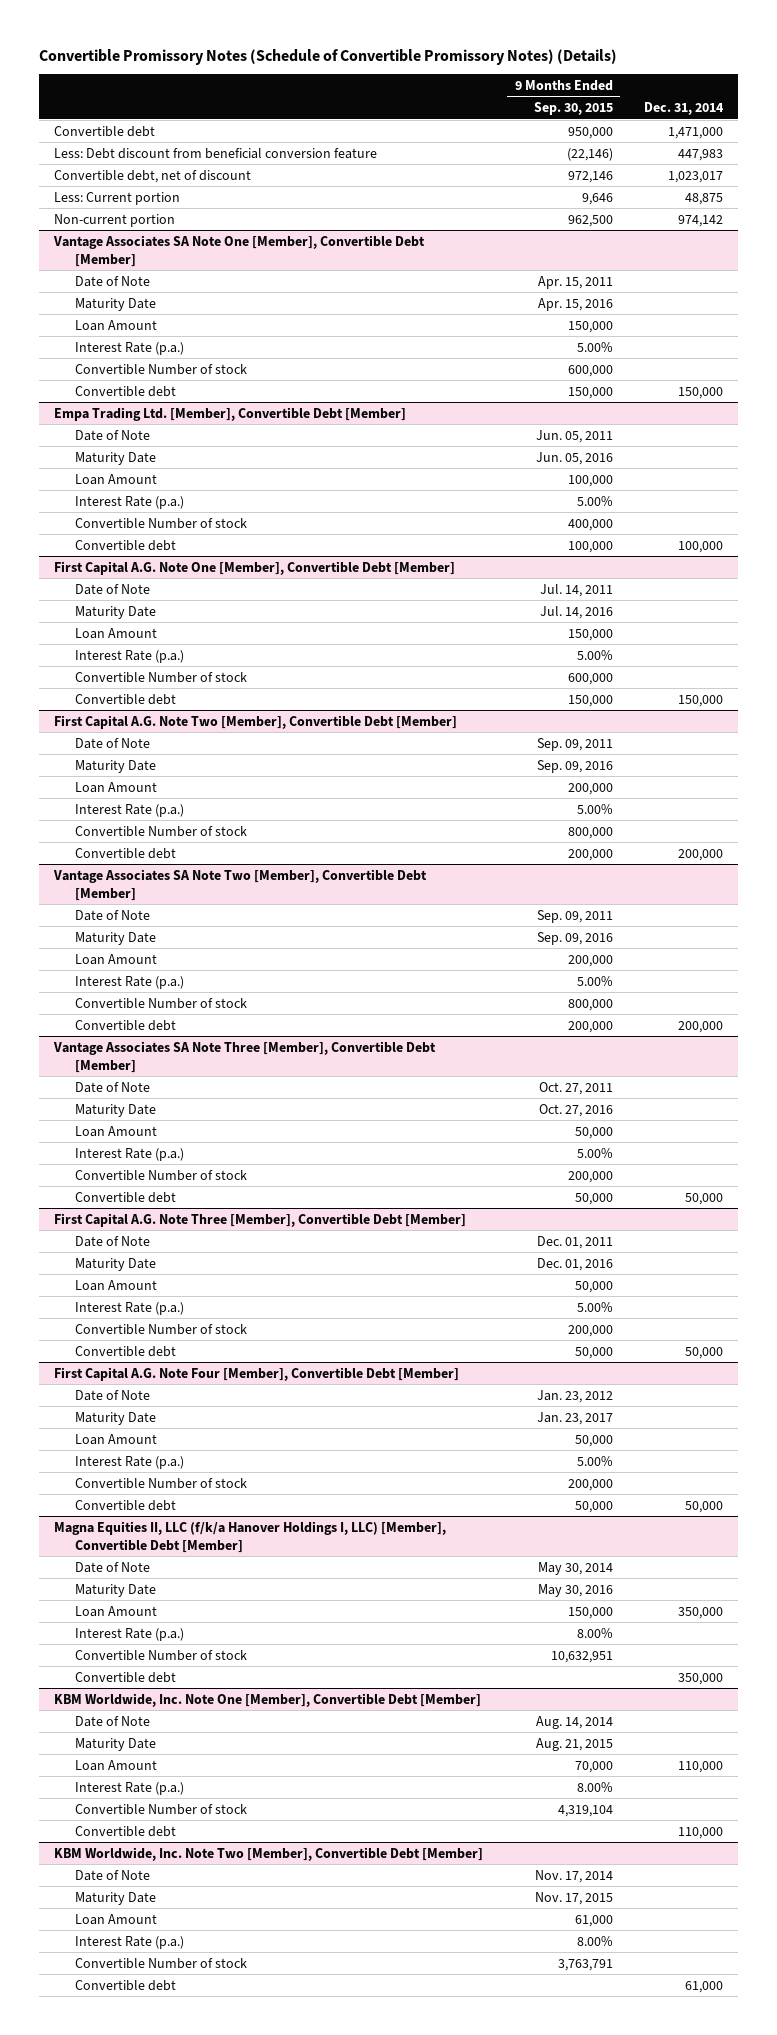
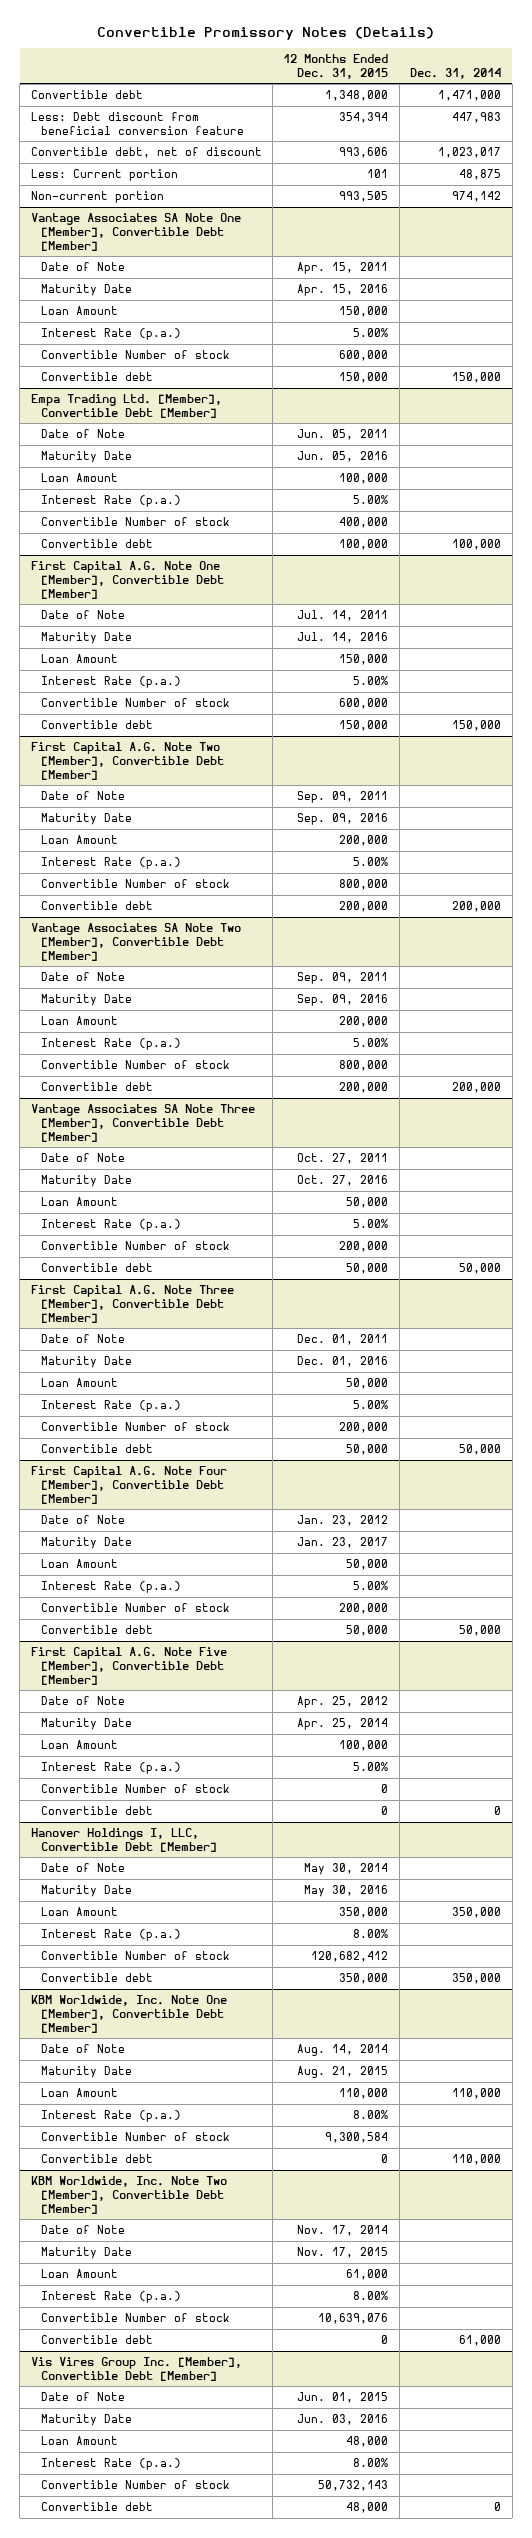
- Convertible Promissory Notes (Schedule of Convertible Promissory Notes) (Details)
+ Convertible Promissory Notes (Details)
- | 9 Months Ended Sep. 30, 2015 | Dec. 31, 2014
+ | 12 Months Ended Dec. 31, 2015 | Dec. 31, 2014
- Magna Equities II, LLC (f/k/a Hanover Holdings I, LLC) [Member], Convertible Debt [Member]
+ First Capital A.G. Note Five [Member], Convertible Debt [Member]
+ Date of Note | Apr. 25, 2012 |
+ Maturity Date | Apr. 25, 2014 |
+ Loan Amount | 100,000 |
+ Interest Rate (p.a.) | 5.00% |
+ Convertible Number of stock | 0 |
+ Convertible debt | 0 | 0
+ Hanover Holdings I, LLC, Convertible Debt [Member]
+ Vis Vires Group Inc. [Member], Convertible Debt [Member]
+ Date of Note | Jun. 01, 2015 |
+ Maturity Date | Jun. 03, 2016 |
+ Loan Amount | 48,000 |
+ Interest Rate (p.a.) | 8.00% |
+ Convertible Number of stock | 50,732,143 |
+ Convertible debt | 48,000 | 0

